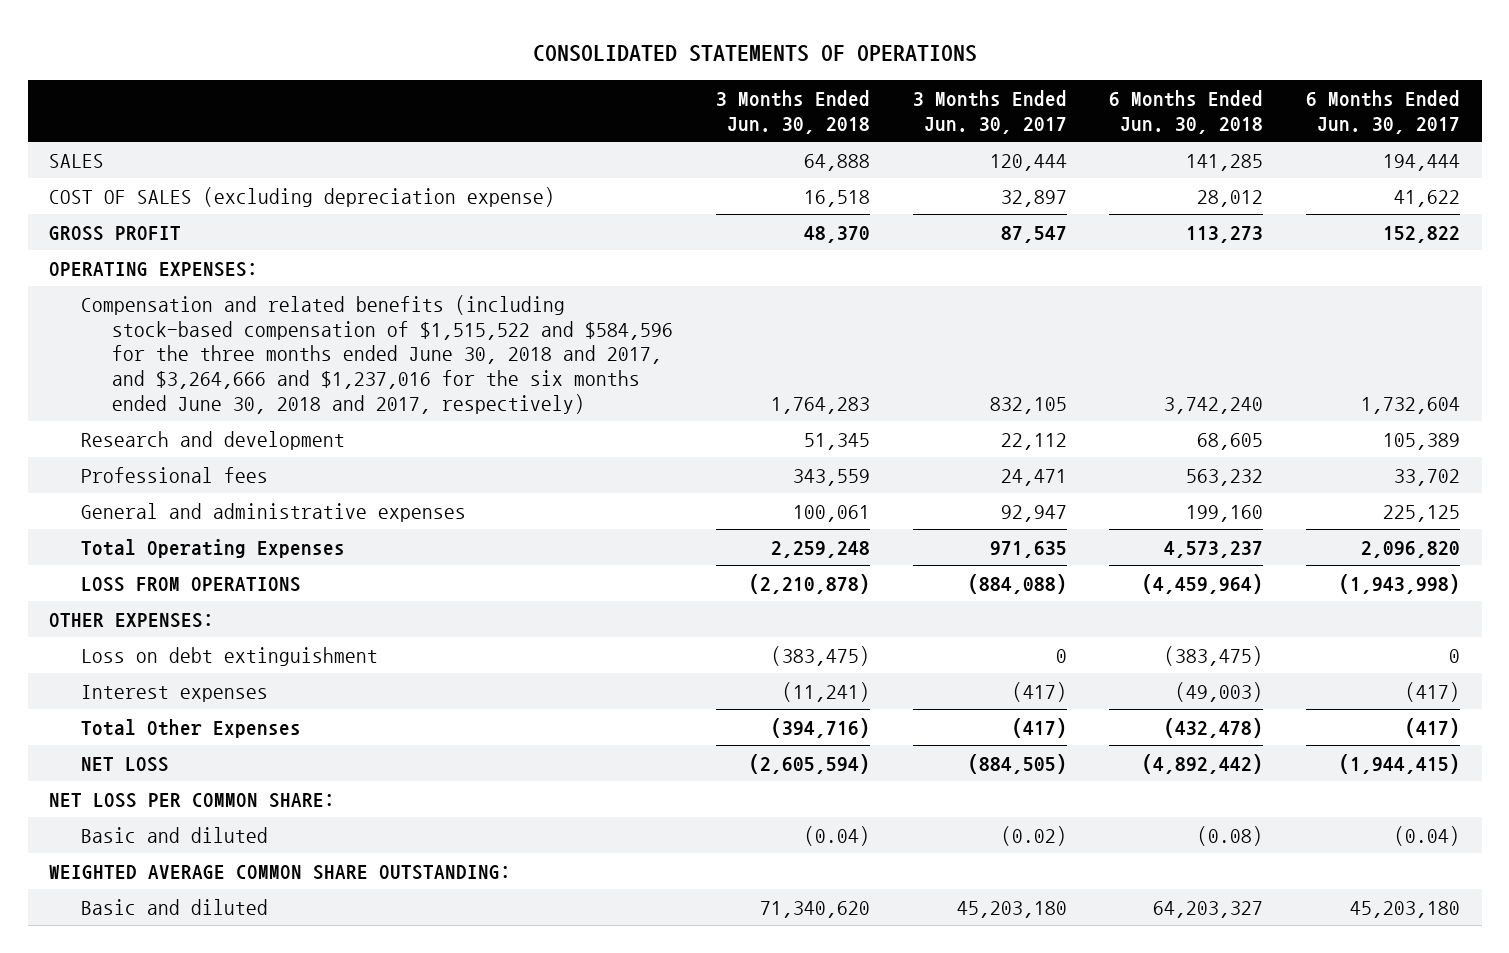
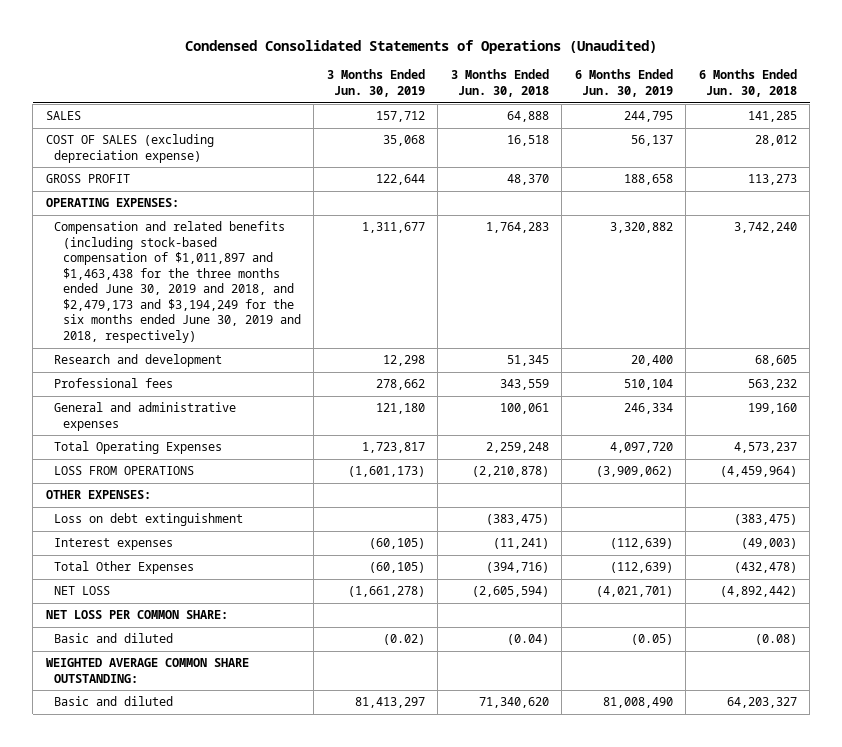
- CONSOLIDATED STATEMENTS OF OPERATIONS
+ Condensed Consolidated Statements of Operations (Unaudited)
- | 3 Months Ended Jun. 30, 2018 | 3 Months Ended Jun. 30, 2017 | 6 Months Ended Jun. 30, 2018 | 6 Months Ended Jun. 30, 2017
+ | 3 Months Ended Jun. 30, 2019 | 3 Months Ended Jun. 30, 2018 | 6 Months Ended Jun. 30, 2019 | 6 Months Ended Jun. 30, 2018
- Compensation and related benefits (including stock-based compensation of $1,515,522 and $584,596 for the three months ended June 30, 2018 and 2017, and $3,264,666 and $1,237,016 for the six months ended June 30, 2018 and 2017, respectively) | 1,764,283 | 832,105 | 3,742,240 | 1,732,604
+ Compensation and related benefits (including stock-based compensation of $1,011,897 and $1,463,438 for the three months ended June 30, 2019 and 2018, and $2,479,173 and $3,194,249 for the six months ended June 30, 2019 and 2018, respectively) | 1,311,677 | 1,764,283 | 3,320,882 | 3,742,240

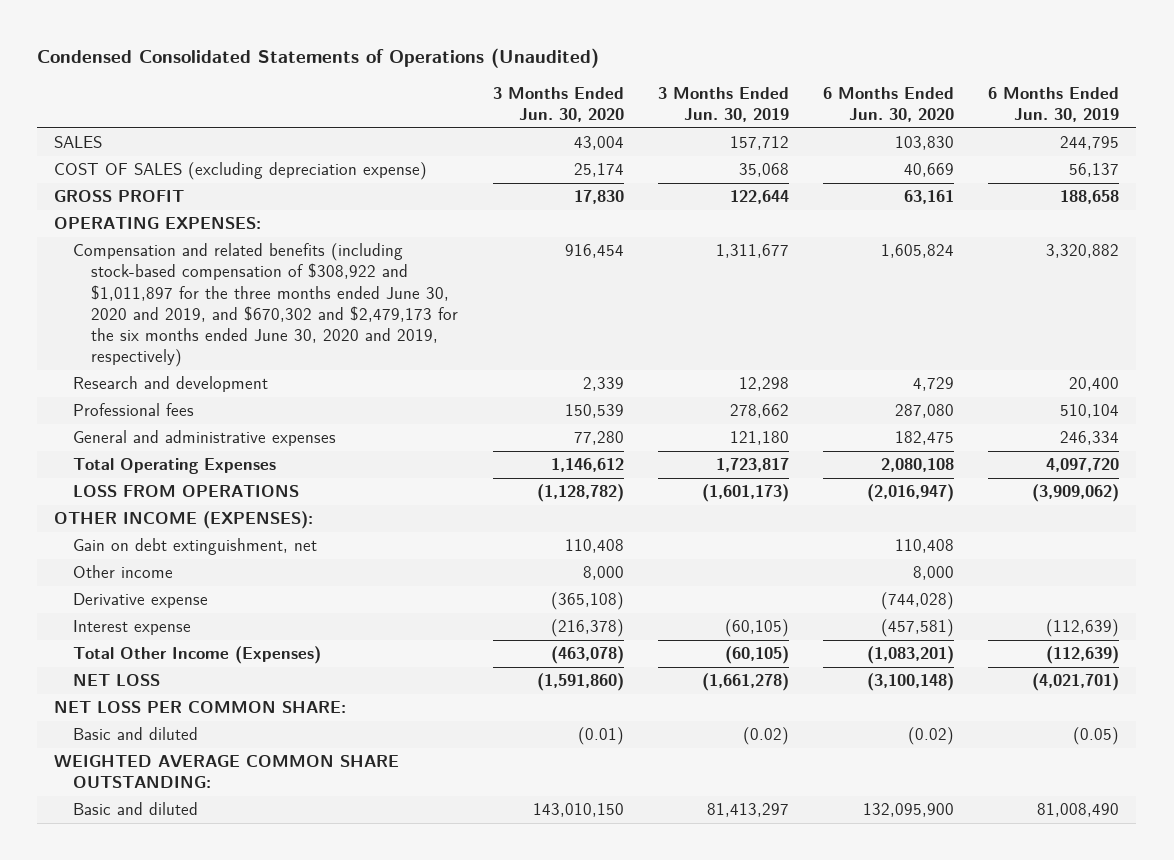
- | 3 Months Ended Jun. 30, 2019 | 3 Months Ended Jun. 30, 2018 | 6 Months Ended Jun. 30, 2019 | 6 Months Ended Jun. 30, 2018
+ | 3 Months Ended Jun. 30, 2020 | 3 Months Ended Jun. 30, 2019 | 6 Months Ended Jun. 30, 2020 | 6 Months Ended Jun. 30, 2019
- Compensation and related benefits (including stock-based compensation of $1,011,897 and $1,463,438 for the three months ended June 30, 2019 and 2018, and $2,479,173 and $3,194,249 for the six months ended June 30, 2019 and 2018, respectively) | 1,311,677 | 1,764,283 | 3,320,882 | 3,742,240
+ Compensation and related benefits (including stock-based compensation of $308,922 and $1,011,897 for the three months ended June 30, 2020 and 2019, and $670,302 and $2,479,173 for the six months ended June 30, 2020 and 2019, respectively) | 916,454 | 1,311,677 | 1,605,824 | 3,320,882
- OTHER EXPENSES:
- Loss on debt extinguishment | | (383,475) | | (383,475)
- Interest expenses | (60,105) | (11,241) | (112,639) | (49,003)
- Total Other Expenses | (60,105) | (394,716) | (112,639) | (432,478)
+ OTHER INCOME (EXPENSES):
+ Gain on debt extinguishment, net | 110,408 | | 110,408 |
+ Other income | 8,000 | | 8,000 |
+ Derivative expense | (365,108) | | (744,028) |
+ Interest expense | (216,378) | (60,105) | (457,581) | (112,639)
+ Total Other Income (Expenses) | (463,078) | (60,105) | (1,083,201) | (112,639)

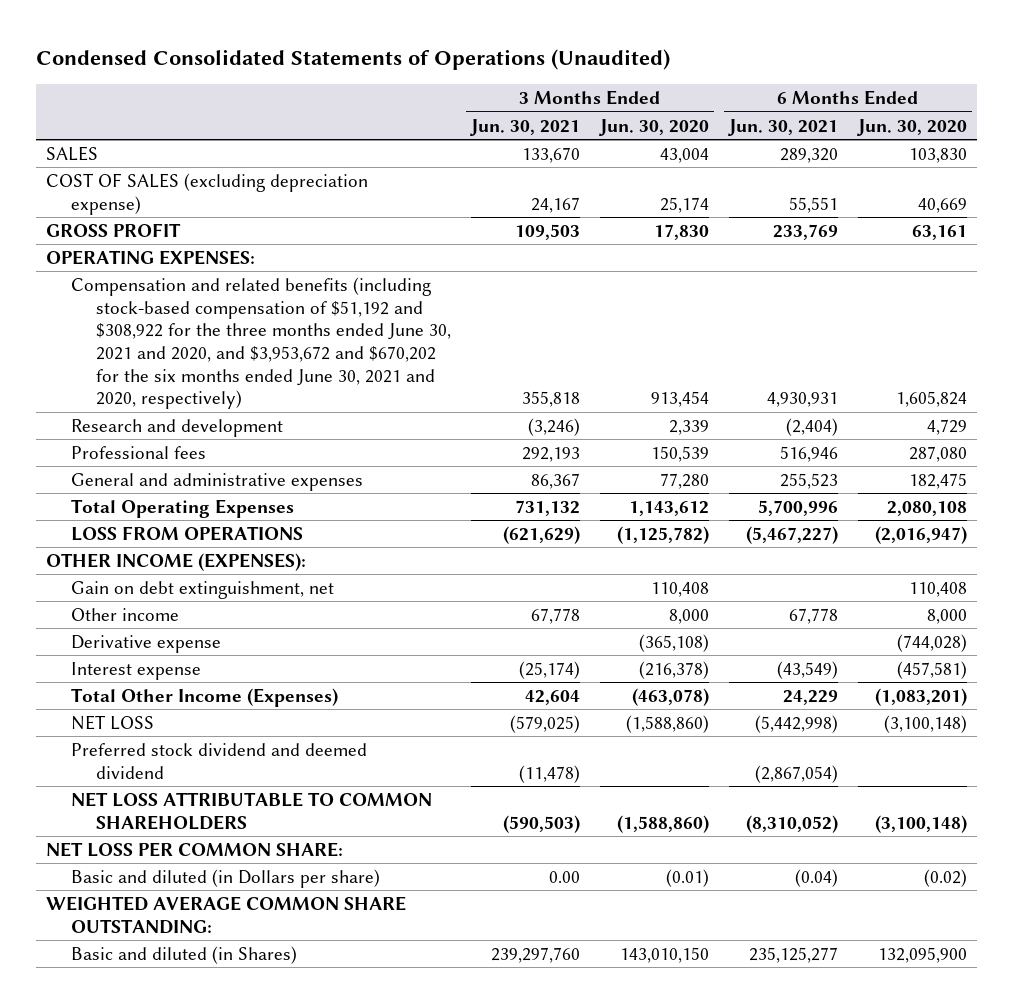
- | 3 Months Ended Jun. 30, 2020 | 3 Months Ended Jun. 30, 2019 | 6 Months Ended Jun. 30, 2020 | 6 Months Ended Jun. 30, 2019
+ | 3 Months Ended Jun. 30, 2021 | 3 Months Ended Jun. 30, 2020 | 6 Months Ended Jun. 30, 2021 | 6 Months Ended Jun. 30, 2020
- Compensation and related benefits (including stock-based compensation of $308,922 and $1,011,897 for the three months ended June 30, 2020 and 2019, and $670,302 and $2,479,173 for the six months ended June 30, 2020 and 2019, respectively) | 916,454 | 1,311,677 | 1,605,824 | 3,320,882
+ Compensation and related benefits (including stock-based compensation of $51,192 and $308,922 for the three months ended June 30, 2021 and 2020, and $3,953,672 and $670,202 for the six months ended June 30, 2021 and 2020, respectively) | 355,818 | 913,454 | 4,930,931 | 1,605,824
- Total Operating Expenses | 1,146,612 | 1,723,817 | 2,080,108 | 4,097,720
- LOSS FROM OPERATIONS | (1,128,782) | (1,601,173) | (2,016,947) | (3,909,062)
+ Total Operating Expenses | 731,132 | 1,143,612 | 5,700,996 | 2,080,108
+ LOSS FROM OPERATIONS | (621,629) | (1,125,782) | (5,467,227) | (2,016,947)
- NET LOSS | (1,591,860) | (1,661,278) | (3,100,148) | (4,021,701)
+ NET LOSS | (579,025) | (1,588,860) | (5,442,998) | (3,100,148)
+ Preferred stock dividend and deemed dividend | (11,478) | | (2,867,054) |
+ NET LOSS ATTRIBUTABLE TO COMMON SHAREHOLDERS | (590,503) | (1,588,860) | (8,310,052) | (3,100,148)
- Basic and diluted | (0.01) | (0.02) | (0.02) | (0.05)
+ Basic and diluted (in Dollars per share) | 0.00 | (0.01) | (0.04) | (0.02)
- Basic and diluted | 143,010,150 | 81,413,297 | 132,095,900 | 81,008,490
+ Basic and diluted (in Shares) | 239,297,760 | 143,010,150 | 235,125,277 | 132,095,900

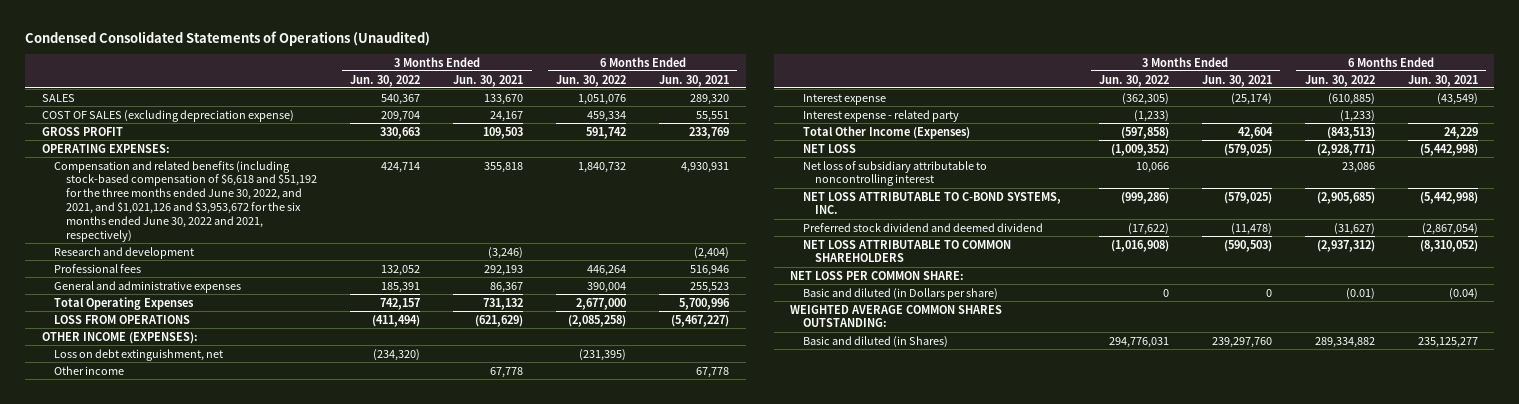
- | 3 Months Ended Jun. 30, 2021 | 3 Months Ended Jun. 30, 2020 | 6 Months Ended Jun. 30, 2021 | 6 Months Ended Jun. 30, 2020
+ | 3 Months Ended Jun. 30, 2022 | 3 Months Ended Jun. 30, 2021 | 6 Months Ended Jun. 30, 2022 | 6 Months Ended Jun. 30, 2021
- Compensation and related benefits (including stock-based compensation of $51,192 and $308,922 for the three months ended June 30, 2021 and 2020, and $3,953,672 and $670,202 for the six months ended June 30, 2021 and 2020, respectively) | 355,818 | 913,454 | 4,930,931 | 1,605,824
+ Compensation and related benefits (including stock-based compensation of $6,618 and $51,192 for the three months ended June 30, 2022, and 2021, and $1,021,126 and $3,953,672 for the six months ended June 30, 2022 and 2021, respectively) | 424,714 | 355,818 | 1,840,732 | 4,930,931
- Gain on debt extinguishment, net | | 110,408 | | 110,408
+ Loss on debt extinguishment, net | (234,320) | | (231,395) |
- Derivative expense | | (365,108) | | (744,028)
+ Interest expense - related party | (1,233) | | (1,233) |
+ Net loss of subsidiary attributable to noncontrolling interest | 10,066 | | 23,086 |
+ NET LOSS ATTRIBUTABLE TO C-BOND SYSTEMS, INC. | (999,286) | (579,025) | (2,905,685) | (5,442,998)
- Basic and diluted (in Dollars per share) | 0.00 | (0.01) | (0.04) | (0.02)
- WEIGHTED AVERAGE COMMON SHARE OUTSTANDING:
+ Basic and diluted (in Dollars per share) | 0 | 0 | (0.01) | (0.04)
+ WEIGHTED AVERAGE COMMON SHARES OUTSTANDING:

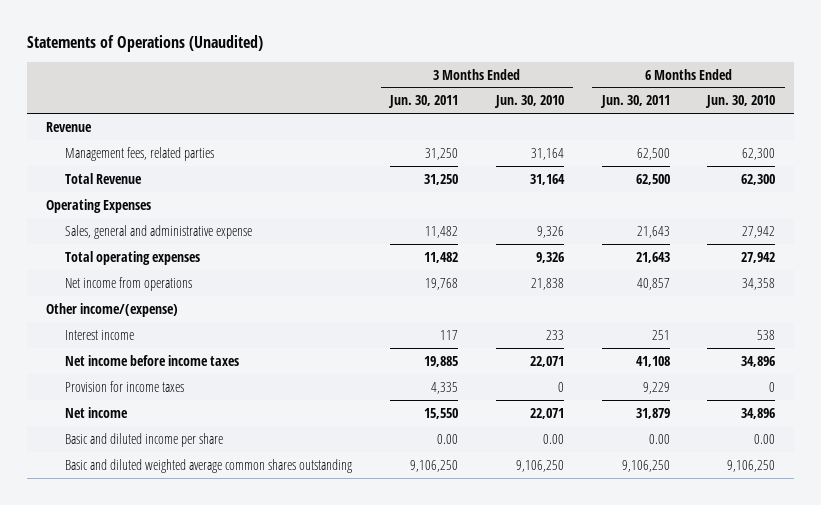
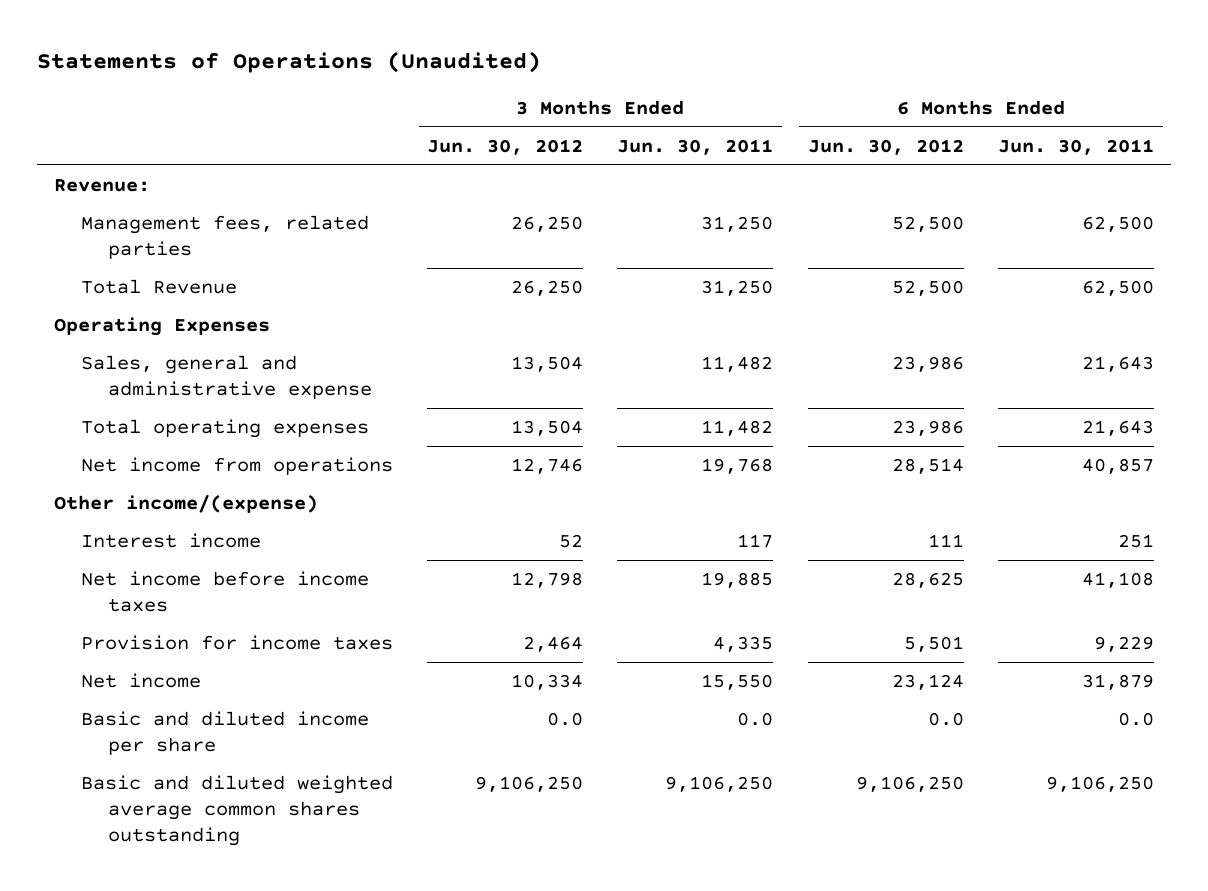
- | 3 Months Ended Jun. 30, 2011 | 3 Months Ended Jun. 30, 2010 | 6 Months Ended Jun. 30, 2011 | 6 Months Ended Jun. 30, 2010
+ | 3 Months Ended Jun. 30, 2012 | 3 Months Ended Jun. 30, 2011 | 6 Months Ended Jun. 30, 2012 | 6 Months Ended Jun. 30, 2011
- Revenue
+ Revenue:
- Basic and diluted income per share | 0.00 | 0.00 | 0.00 | 0.00
+ Basic and diluted income per share | 0.0 | 0.0 | 0.0 | 0.0

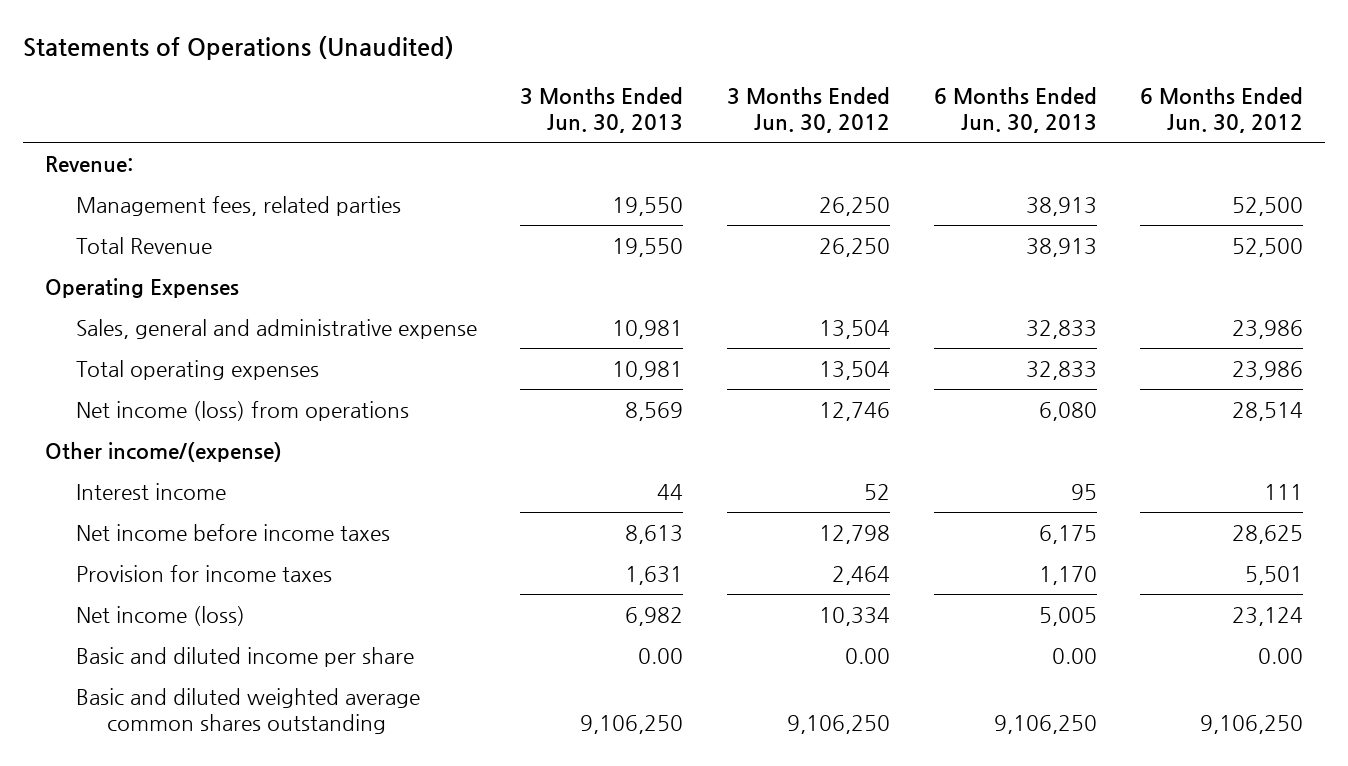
- | 3 Months Ended Jun. 30, 2012 | 3 Months Ended Jun. 30, 2011 | 6 Months Ended Jun. 30, 2012 | 6 Months Ended Jun. 30, 2011
+ | 3 Months Ended Jun. 30, 2013 | 3 Months Ended Jun. 30, 2012 | 6 Months Ended Jun. 30, 2013 | 6 Months Ended Jun. 30, 2012
- Net income from operations | 12,746 | 19,768 | 28,514 | 40,857
+ Net income (loss) from operations | 8,569 | 12,746 | 6,080 | 28,514
- Net income | 10,334 | 15,550 | 23,124 | 31,879
- Basic and diluted income per share | 0.0 | 0.0 | 0.0 | 0.0
+ Net income (loss) | 6,982 | 10,334 | 5,005 | 23,124
+ Basic and diluted income per share | 0.00 | 0.00 | 0.00 | 0.00

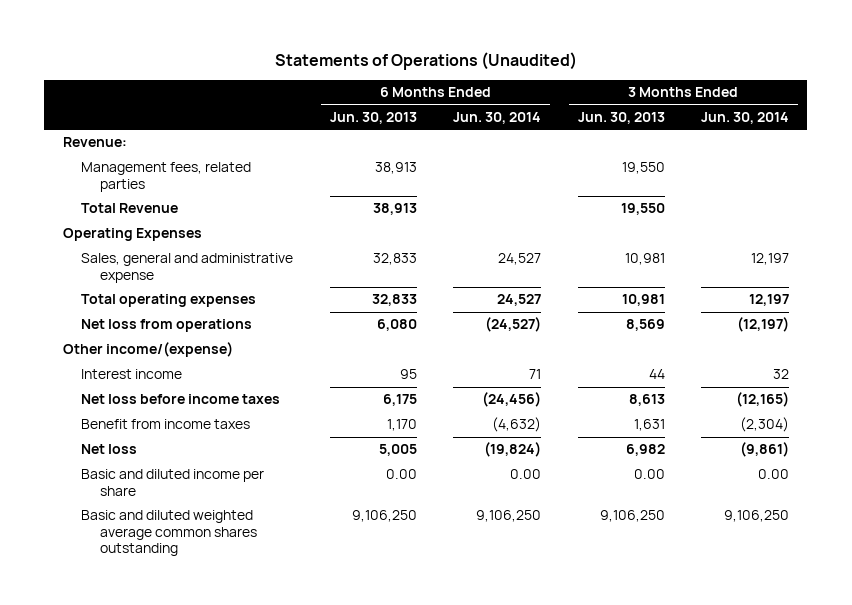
- | 3 Months Ended Jun. 30, 2013 | 3 Months Ended Jun. 30, 2012 | 6 Months Ended Jun. 30, 2013 | 6 Months Ended Jun. 30, 2012
+ | 6 Months Ended Jun. 30, 2013 | 6 Months Ended Jun. 30, 2014 | 3 Months Ended Jun. 30, 2013 | 3 Months Ended Jun. 30, 2014
- Net income (loss) from operations | 8,569 | 12,746 | 6,080 | 28,514
+ Net loss from operations | 6,080 | (24,527) | 8,569 | (12,197)
- Net income before income taxes | 8,613 | 12,798 | 6,175 | 28,625
- Provision for income taxes | 1,631 | 2,464 | 1,170 | 5,501
- Net income (loss) | 6,982 | 10,334 | 5,005 | 23,124
+ Net loss before income taxes | 6,175 | (24,456) | 8,613 | (12,165)
+ Benefit from income taxes | 1,170 | (4,632) | 1,631 | (2,304)
+ Net loss | 5,005 | (19,824) | 6,982 | (9,861)

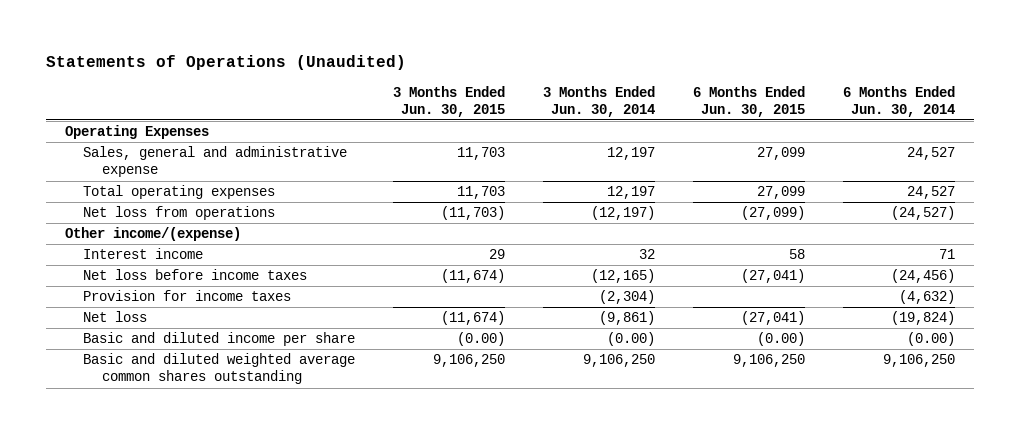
- | 6 Months Ended Jun. 30, 2013 | 6 Months Ended Jun. 30, 2014 | 3 Months Ended Jun. 30, 2013 | 3 Months Ended Jun. 30, 2014
+ | 3 Months Ended Jun. 30, 2015 | 3 Months Ended Jun. 30, 2014 | 6 Months Ended Jun. 30, 2015 | 6 Months Ended Jun. 30, 2014
- Revenue:
- Management fees, related parties | 38,913 | | 19,550 |
- Total Revenue | 38,913 | | 19,550 |
- Benefit from income taxes | 1,170 | (4,632) | 1,631 | (2,304)
+ Provision for income taxes | | (2,304) | | (4,632)
- Basic and diluted income per share | 0.00 | 0.00 | 0.00 | 0.00
+ Basic and diluted income per share | (0.00) | (0.00) | (0.00) | (0.00)

